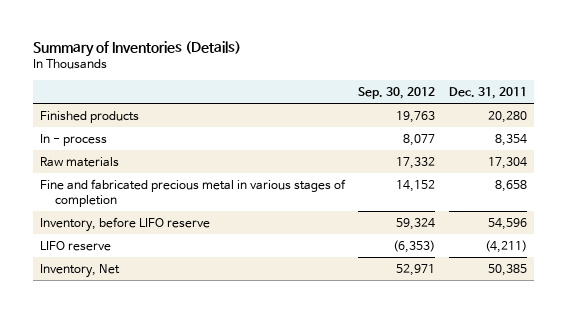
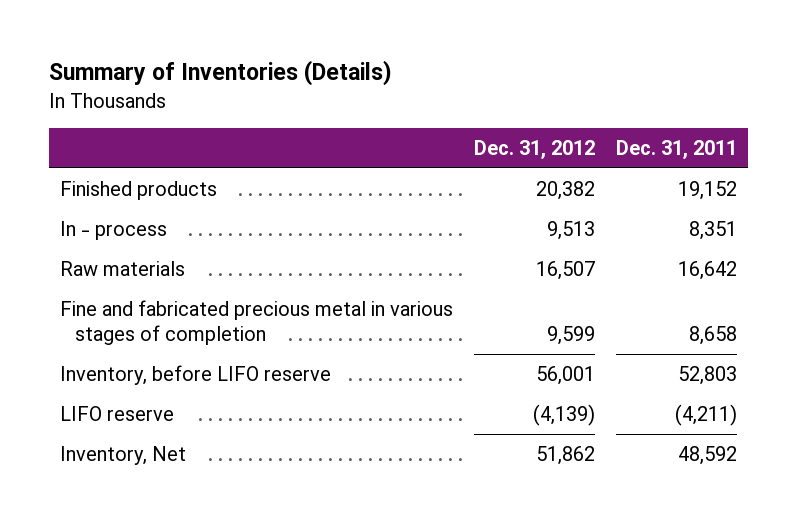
- | Sep. 30, 2012 | Dec. 31, 2011
+ | Dec. 31, 2012 | Dec. 31, 2011
- Finished products | 19,763 | 20,280
- In - process | 8,077 | 8,354
- Raw materials | 17,332 | 17,304
+ Finished products | 20,382 | 19,152
+ In - process | 9,513 | 8,351
+ Raw materials | 16,507 | 16,642
- Inventory, before LIFO reserve | 59,324 | 54,596
+ Inventory, before LIFO reserve | 56,001 | 52,803
- Inventory, Net | 52,971 | 50,385
+ Inventory, Net | 51,862 | 48,592

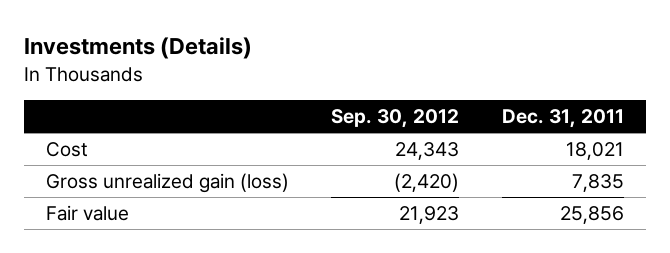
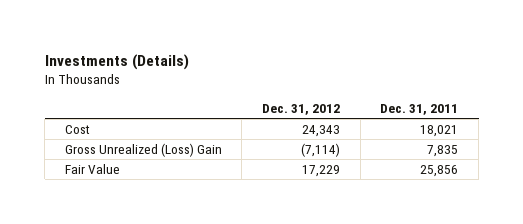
- | Sep. 30, 2012 | Dec. 31, 2011
+ | Dec. 31, 2012 | Dec. 31, 2011
- Gross unrealized gain (loss) | (2,420) | 7,835
- Fair value | 21,923 | 25,856
+ Gross Unrealized (Loss) Gain | (7,114) | 7,835
+ Fair Value | 17,229 | 25,856

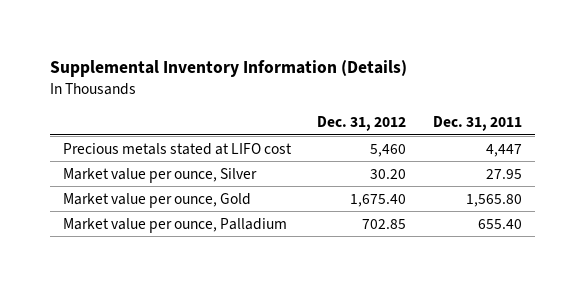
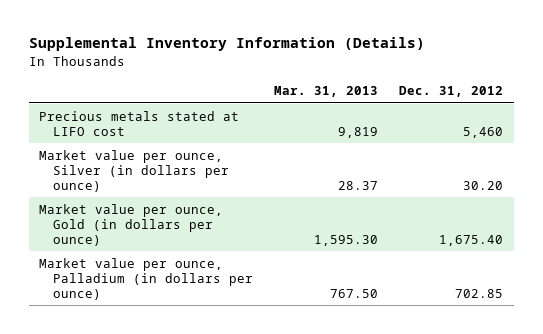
- | Dec. 31, 2012 | Dec. 31, 2011
+ | Mar. 31, 2013 | Dec. 31, 2012
- Market value per ounce, Silver | 30.20 | 27.95
- Market value per ounce, Gold | 1,675.40 | 1,565.80
- Market value per ounce, Palladium | 702.85 | 655.40
+ Market value per ounce, Silver (in dollars per ounce) | 28.37 | 30.20
+ Market value per ounce, Gold (in dollars per ounce) | 1,595.30 | 1,675.40
+ Market value per ounce, Palladium (in dollars per ounce) | 767.50 | 702.85

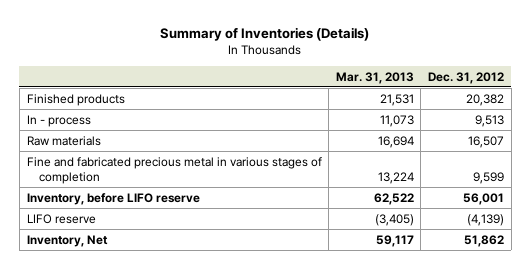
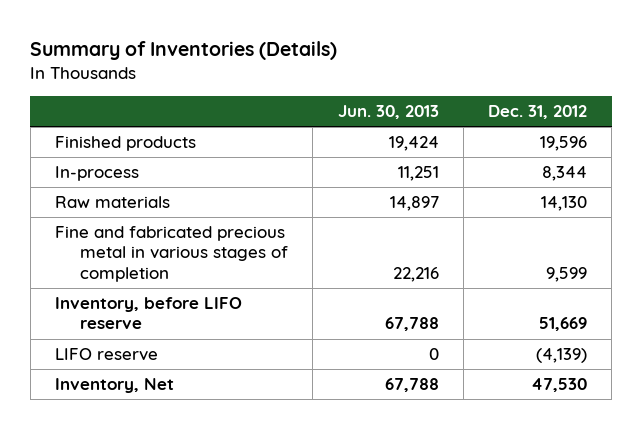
- | Mar. 31, 2013 | Dec. 31, 2012
+ | Jun. 30, 2013 | Dec. 31, 2012
- Finished products | 21,531 | 20,382
- In - process | 11,073 | 9,513
- Raw materials | 16,694 | 16,507
+ Finished products | 19,424 | 19,596
+ In-process | 11,251 | 8,344
+ Raw materials | 14,897 | 14,130
- Inventory, before LIFO reserve | 62,522 | 56,001
+ Inventory, before LIFO reserve | 67,788 | 51,669
- Inventory, Net | 59,117 | 51,862
+ Inventory, Net | 67,788 | 47,530

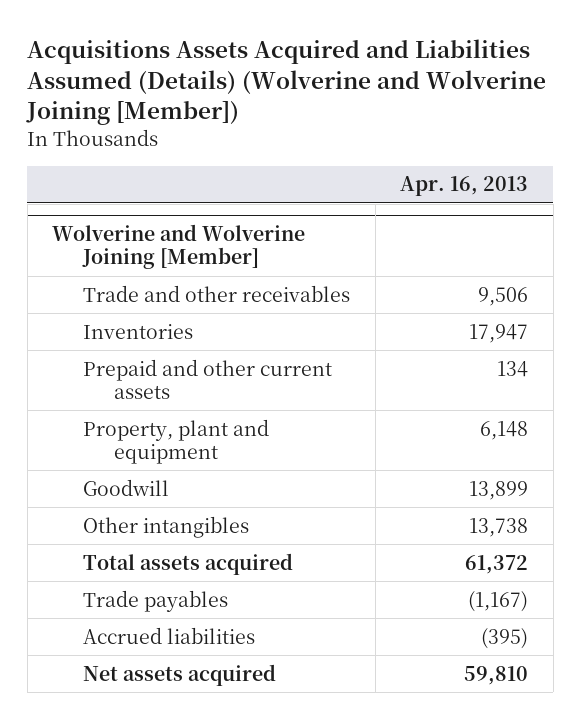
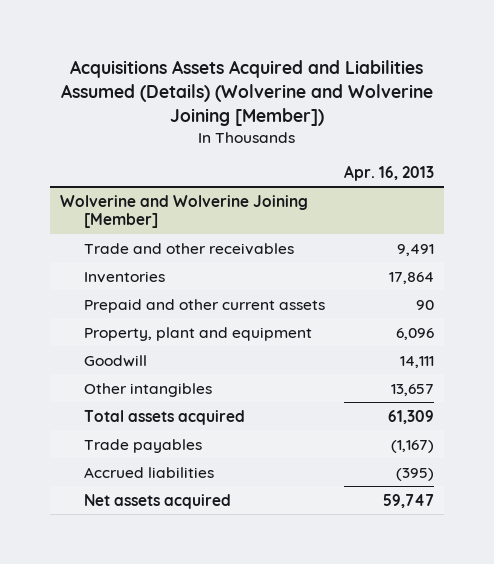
@ Wolverine and Wolverine Joining [Member]
- Trade and other receivables | 9,506
- Inventories | 17,947
- Prepaid and other current assets | 134
- Property, plant and equipment | 6,148
- Goodwill | 13,899
- Other intangibles | 13,738
- Total assets acquired | 61,372
+ Trade and other receivables | 9,491
+ Inventories | 17,864
+ Prepaid and other current assets | 90
+ Property, plant and equipment | 6,096
+ Goodwill | 14,111
+ Other intangibles | 13,657
+ Total assets acquired | 61,309
- Net assets acquired | 59,810
+ Net assets acquired | 59,747

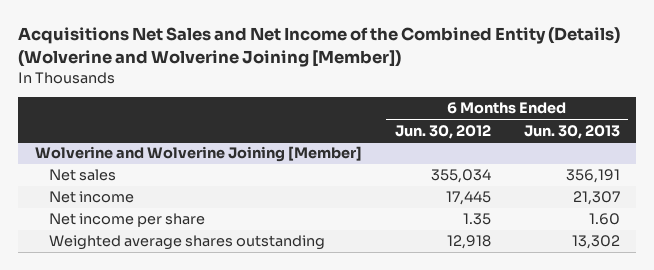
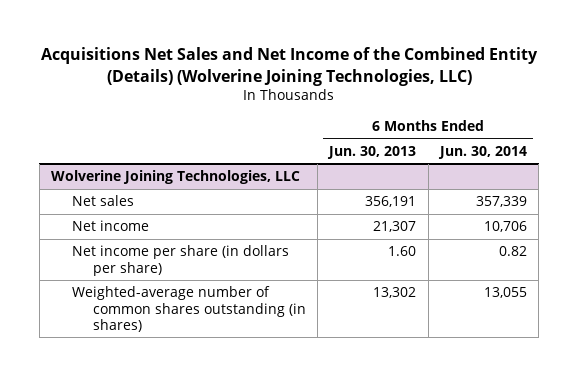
- Acquisitions Net Sales and Net Income of the Combined Entity (Details) (Wolverine and Wolverine Joining [Member])
+ Acquisitions Net Sales and Net Income of the Combined Entity (Details) (Wolverine Joining Technologies, LLC)
- | 6 Months Ended Jun. 30, 2012 | 6 Months Ended Jun. 30, 2013
+ | 6 Months Ended Jun. 30, 2013 | 6 Months Ended Jun. 30, 2014
- Wolverine and Wolverine Joining [Member]
+ Wolverine Joining Technologies, LLC
- Net income per share | 1.35 | 1.60
- Weighted average shares outstanding | 12,918 | 13,302
+ Net income per share (in dollars per share) | 1.60 | 0.82
+ Weighted-average number of common shares outstanding (in shares) | 13,302 | 13,055

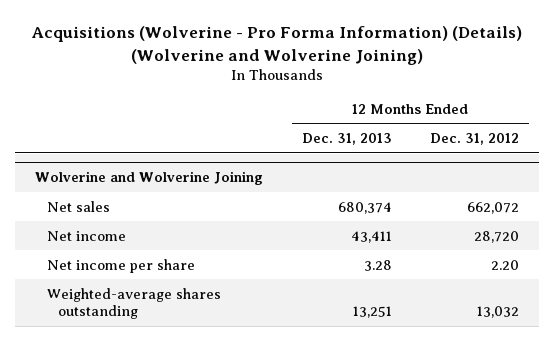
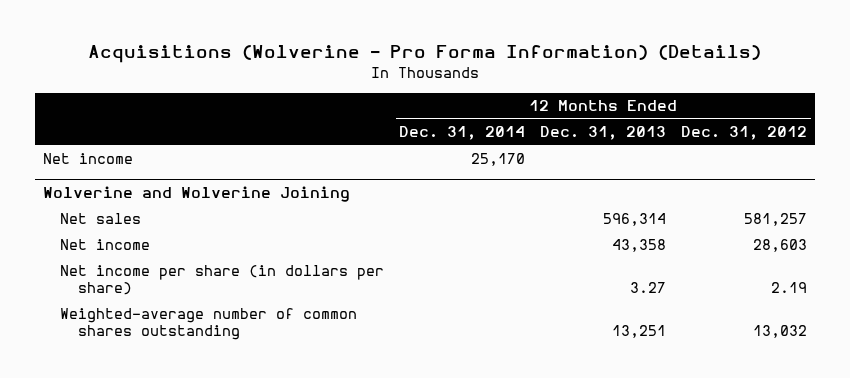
- Acquisitions (Wolverine - Pro Forma Information) (Details) (Wolverine and Wolverine Joining)
+ Acquisitions (Wolverine - Pro Forma Information) (Details)
- | 12 Months Ended Dec. 31, 2013 | 12 Months Ended Dec. 31, 2012
+ | 12 Months Ended Dec. 31, 2014 | 12 Months Ended Dec. 31, 2013 | 12 Months Ended Dec. 31, 2012
+ Net income | 25,170 | |
@ Wolverine and Wolverine Joining
- Net sales | 680,374 | 662,072
- Net income | 43,411 | 28,720
- Net income per share | 3.28 | 2.20
- Weighted-average shares outstanding | 13,251 | 13,032
+ Net sales | | 596,314 | 581,257
+ Net income | | 43,358 | 28,603
+ Net income per share (in dollars per share) | | 3.27 | 2.19
+ Weighted-average number of common shares outstanding | | 13,251 | 13,032

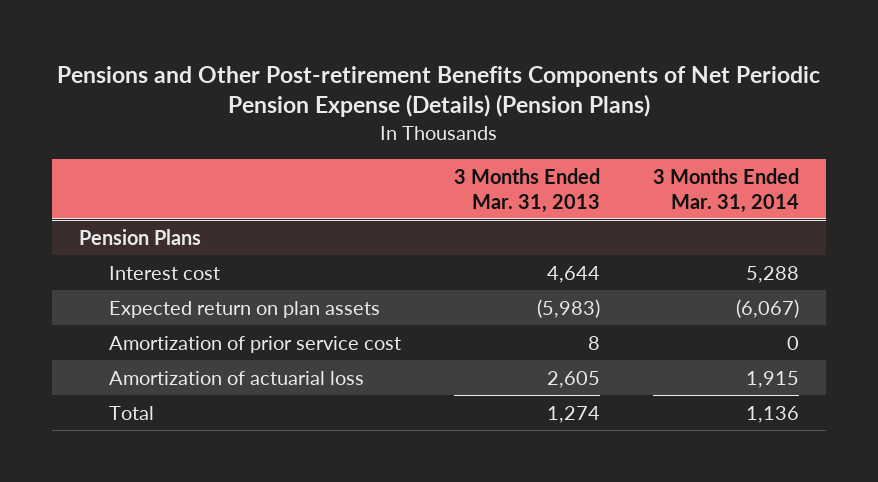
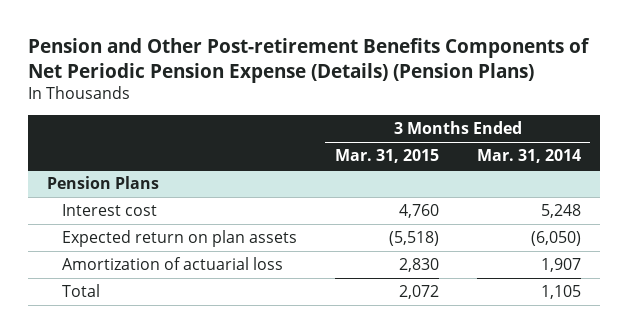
- Pensions and Other Post-retirement Benefits Components of Net Periodic Pension Expense (Details) (Pension Plans)
+ Pension and Other Post-retirement Benefits Components of Net Periodic Pension Expense (Details) (Pension Plans)
- | 3 Months Ended Mar. 31, 2013 | 3 Months Ended Mar. 31, 2014
+ | 3 Months Ended Mar. 31, 2015 | 3 Months Ended Mar. 31, 2014
@ Pension Plans
- Interest cost | 4,644 | 5,288
- Expected return on plan assets | (5,983) | (6,067)
- Amortization of prior service cost | 8 | 0
- Amortization of actuarial loss | 2,605 | 1,915
- Total | 1,274 | 1,136
+ Interest cost | 4,760 | 5,248
+ Expected return on plan assets | (5,518) | (6,050)
+ Amortization of actuarial loss | 2,830 | 1,907
+ Total | 2,072 | 1,105

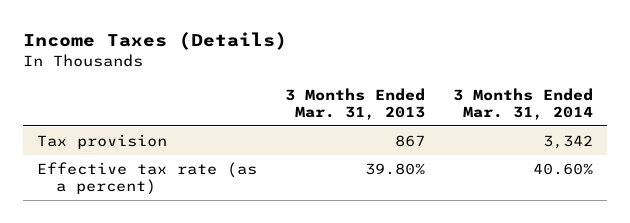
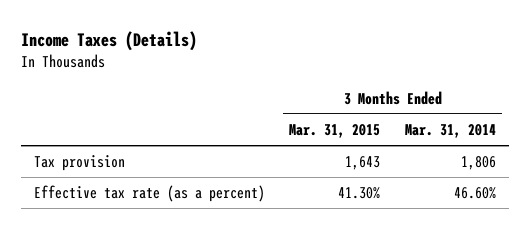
- | 3 Months Ended Mar. 31, 2013 | 3 Months Ended Mar. 31, 2014
+ | 3 Months Ended Mar. 31, 2015 | 3 Months Ended Mar. 31, 2014
- Tax provision | 867 | 3,342
- Effective tax rate (as a percent) | 39.80% | 40.60%
+ Tax provision | 1,643 | 1,806
+ Effective tax rate (as a percent) | 41.30% | 46.60%

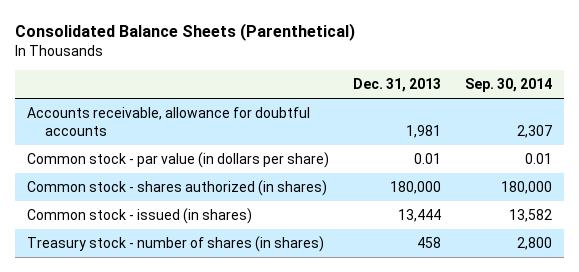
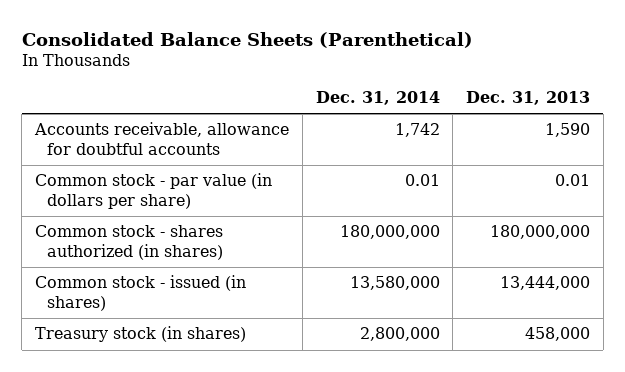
- | Dec. 31, 2013 | Sep. 30, 2014
+ | Dec. 31, 2014 | Dec. 31, 2013
- Accounts receivable, allowance for doubtful accounts | 1,981 | 2,307
+ Accounts receivable, allowance for doubtful accounts | 1,742 | 1,590
- Common stock - shares authorized (in shares) | 180,000 | 180,000
- Common stock - issued (in shares) | 13,444 | 13,582
- Treasury stock - number of shares (in shares) | 458 | 2,800
+ Common stock - shares authorized (in shares) | 180,000,000 | 180,000,000
+ Common stock - issued (in shares) | 13,580,000 | 13,444,000
+ Treasury stock (in shares) | 2,800,000 | 458,000

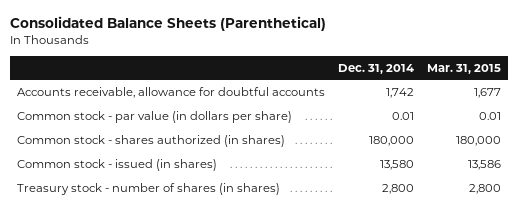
- | Dec. 31, 2014 | Dec. 31, 2013
+ | Dec. 31, 2014 | Mar. 31, 2015
- Common stock - shares authorized (in shares) | 180,000,000 | 180,000,000
- Common stock - issued (in shares) | 13,580,000 | 13,444,000
- Treasury stock (in shares) | 2,800,000 | 458,000
+ Common stock - shares authorized (in shares) | 180,000 | 180,000
+ Common stock - issued (in shares) | 13,580 | 13,586
+ Treasury stock - number of shares (in shares) | 2,800 | 2,800

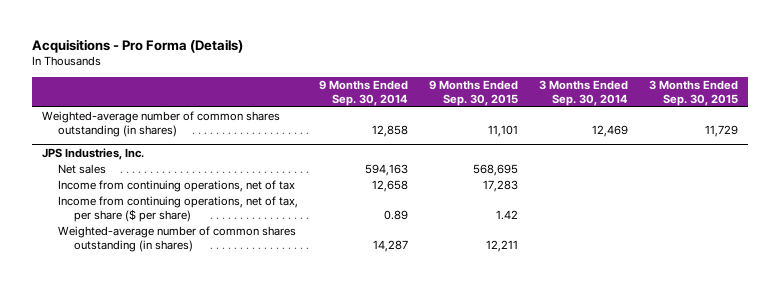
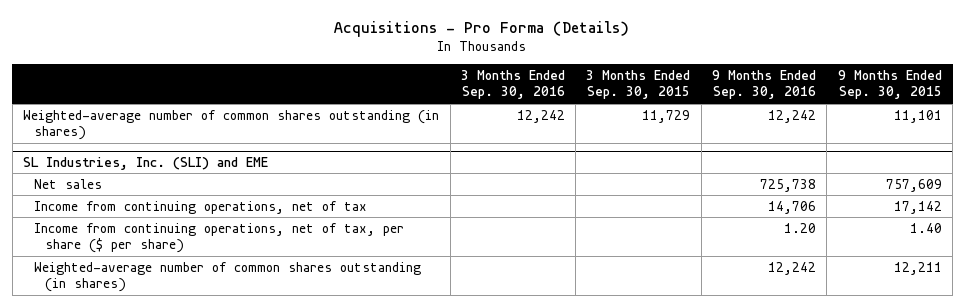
- | 9 Months Ended Sep. 30, 2014 | 9 Months Ended Sep. 30, 2015 | 3 Months Ended Sep. 30, 2014 | 3 Months Ended Sep. 30, 2015
+ | 3 Months Ended Sep. 30, 2016 | 3 Months Ended Sep. 30, 2015 | 9 Months Ended Sep. 30, 2016 | 9 Months Ended Sep. 30, 2015
- JPS Industries, Inc.
- Net sales | 594,163 | 568,695 | |
- Income from continuing operations, net of tax | 12,658 | 17,283 | |
- Income from continuing operations, net of tax, per share ($ per share) | 0.89 | 1.42 | |
+ SL Industries, Inc. (SLI) and EME
+ Net sales | | | 725,738 | 757,609
+ Income from continuing operations, net of tax | | | 14,706 | 17,142
+ Income from continuing operations, net of tax, per share ($ per share) | | | 1.20 | 1.40

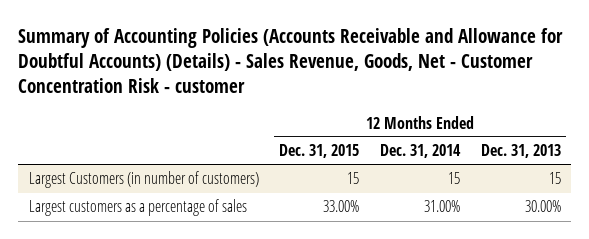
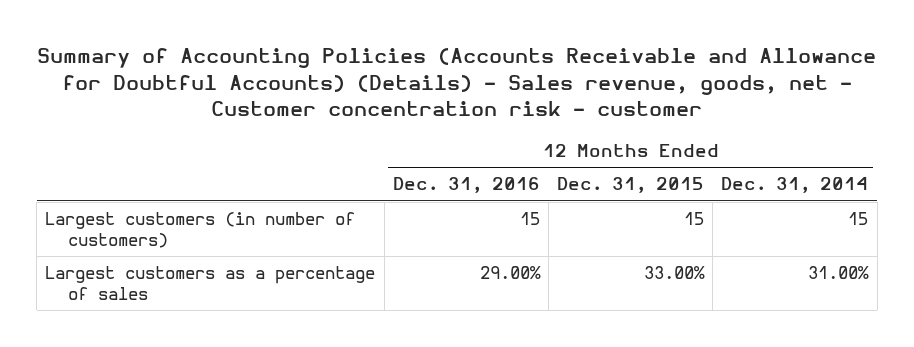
- Summary of Accounting Policies (Accounts Receivable and Allowance for Doubtful Accounts) (Details) - Sales Revenue, Goods, Net - Customer Concentration Risk - customer
+ Summary of Accounting Policies (Accounts Receivable and Allowance for Doubtful Accounts) (Details) - Sales revenue, goods, net - Customer concentration risk - customer
- | 12 Months Ended Dec. 31, 2015 | 12 Months Ended Dec. 31, 2014 | 12 Months Ended Dec. 31, 2013
+ | 12 Months Ended Dec. 31, 2016 | 12 Months Ended Dec. 31, 2015 | 12 Months Ended Dec. 31, 2014
- Largest Customers (in number of customers) | 15 | 15 | 15
+ Largest customers (in number of customers) | 15 | 15 | 15

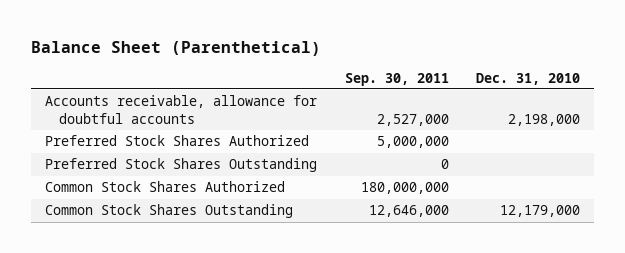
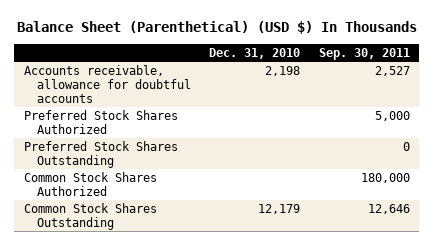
- Balance Sheet (Parenthetical)
+ Balance Sheet (Parenthetical) (USD $) In Thousands
- | Sep. 30, 2011 | Dec. 31, 2010
+ | Dec. 31, 2010 | Sep. 30, 2011
- Accounts receivable, allowance for doubtful accounts | 2,527,000 | 2,198,000
- Preferred Stock Shares Authorized | 5,000,000 |
+ Accounts receivable, allowance for doubtful accounts | 2,198 | 2,527
+ Preferred Stock Shares Authorized | | 5,000
- Common Stock Shares Authorized | 180,000,000 |
- Common Stock Shares Outstanding | 12,646,000 | 12,179,000
+ Common Stock Shares Authorized | | 180,000
+ Common Stock Shares Outstanding | 12,179 | 12,646

